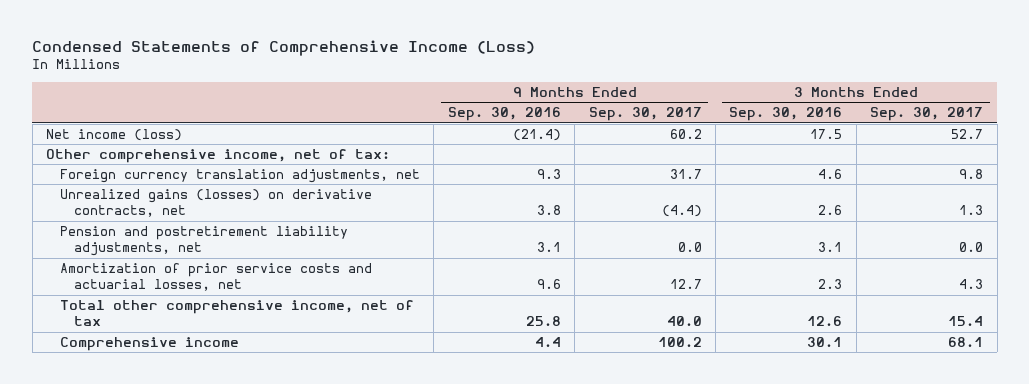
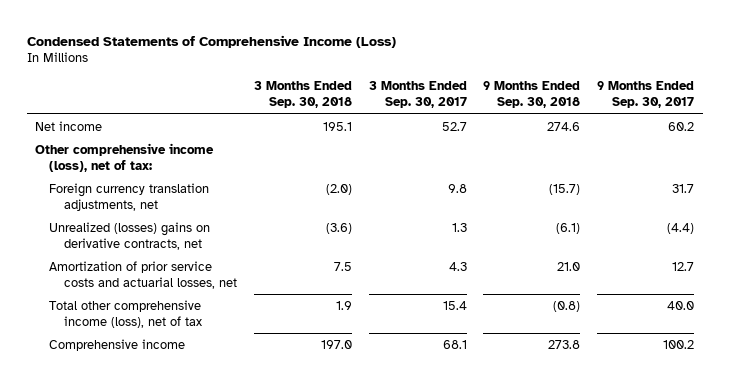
- | 9 Months Ended Sep. 30, 2016 | 9 Months Ended Sep. 30, 2017 | 3 Months Ended Sep. 30, 2016 | 3 Months Ended Sep. 30, 2017
+ | 3 Months Ended Sep. 30, 2018 | 3 Months Ended Sep. 30, 2017 | 9 Months Ended Sep. 30, 2018 | 9 Months Ended Sep. 30, 2017
- Net income (loss) | (21.4) | 60.2 | 17.5 | 52.7
- Other comprehensive income, net of tax:
+ Net income | 195.1 | 52.7 | 274.6 | 60.2
+ Other comprehensive income (loss), net of tax:
- Unrealized gains (losses) on derivative contracts, net | 3.8 | (4.4) | 2.6 | 1.3
- Pension and postretirement liability adjustments, net | 3.1 | 0.0 | 3.1 | 0.0
+ Unrealized (losses) gains on derivative contracts, net | (3.6) | 1.3 | (6.1) | (4.4)
- Total other comprehensive income, net of tax | 25.8 | 40.0 | 12.6 | 15.4
+ Total other comprehensive income (loss), net of tax | 1.9 | 15.4 | (0.8) | 40.0

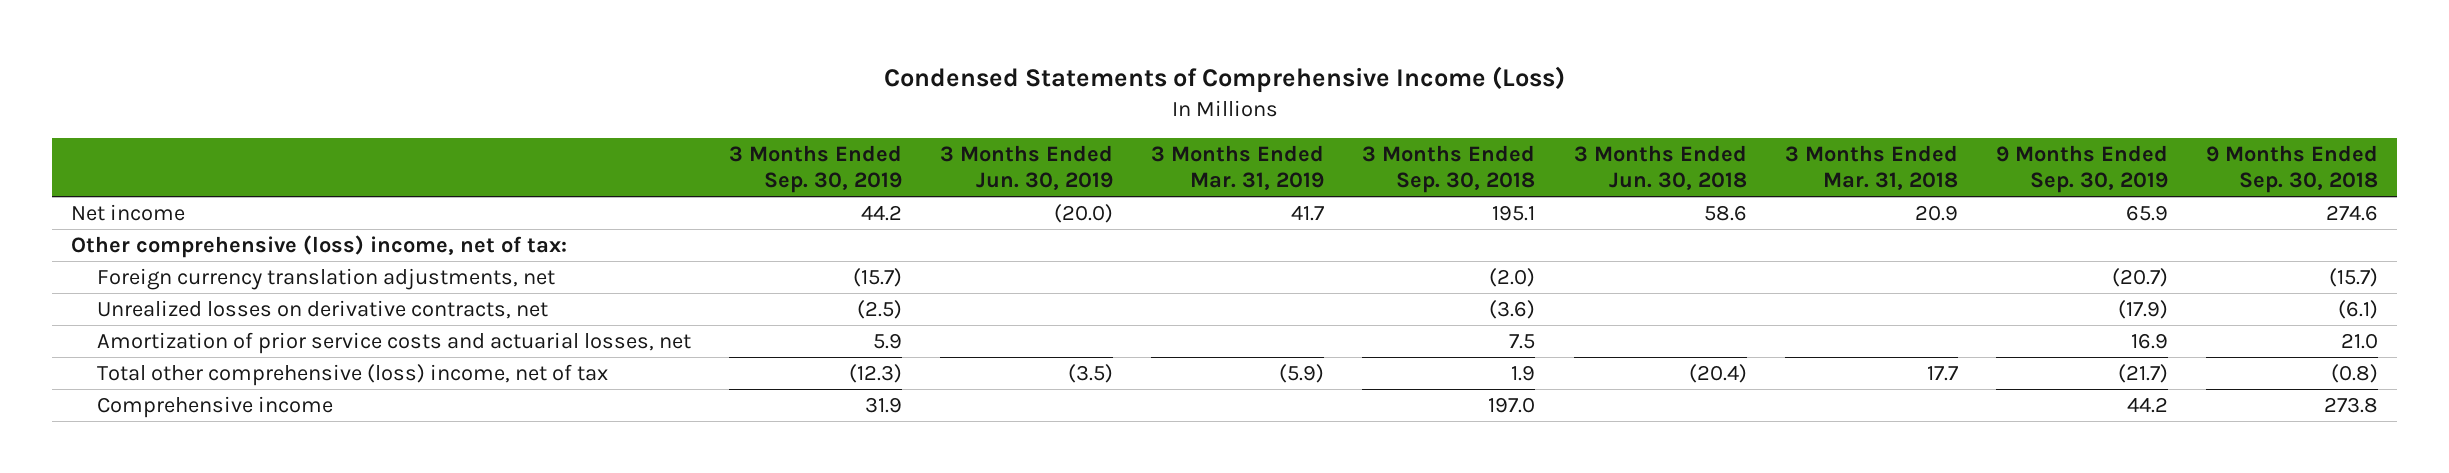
- | 3 Months Ended Sep. 30, 2018 | 3 Months Ended Sep. 30, 2017 | 9 Months Ended Sep. 30, 2018 | 9 Months Ended Sep. 30, 2017
+ | 3 Months Ended Sep. 30, 2019 | 3 Months Ended Jun. 30, 2019 | 3 Months Ended Mar. 31, 2019 | 3 Months Ended Sep. 30, 2018 | 3 Months Ended Jun. 30, 2018 | 3 Months Ended Mar. 31, 2018 | 9 Months Ended Sep. 30, 2019 | 9 Months Ended Sep. 30, 2018
- Other comprehensive income (loss), net of tax:
+ Other comprehensive (loss) income, net of tax:
- Unrealized (losses) gains on derivative contracts, net | (3.6) | 1.3 | (6.1) | (4.4)
+ Unrealized losses on derivative contracts, net | (2.5) | | | (3.6) | | | (17.9) | (6.1)
- Total other comprehensive income (loss), net of tax | 1.9 | 15.4 | (0.8) | 40.0
+ Total other comprehensive (loss) income, net of tax | (12.3) | (3.5) | (5.9) | 1.9 | (20.4) | 17.7 | (21.7) | (0.8)

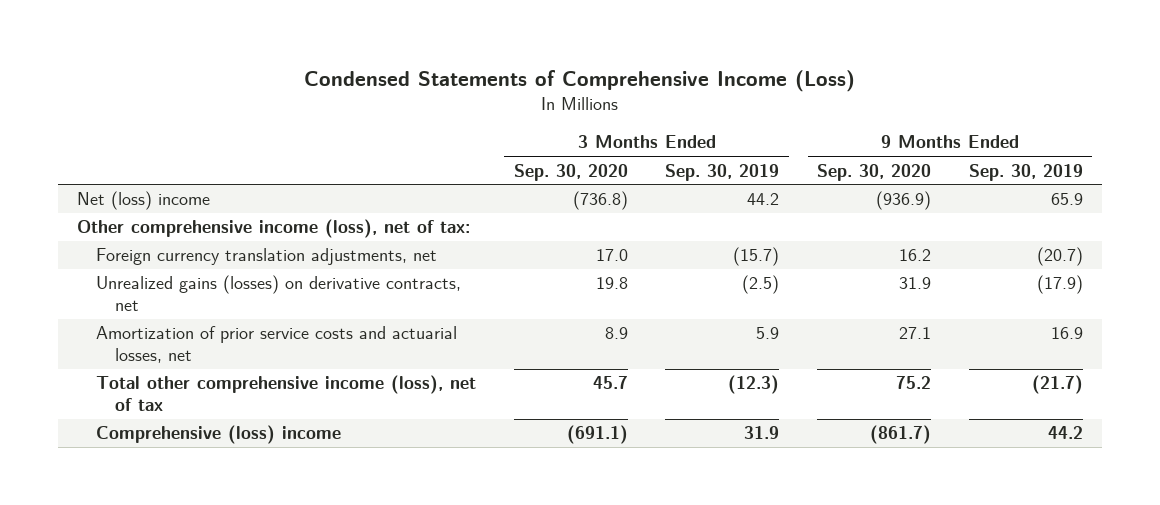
- | 3 Months Ended Sep. 30, 2019 | 3 Months Ended Jun. 30, 2019 | 3 Months Ended Mar. 31, 2019 | 3 Months Ended Sep. 30, 2018 | 3 Months Ended Jun. 30, 2018 | 3 Months Ended Mar. 31, 2018 | 9 Months Ended Sep. 30, 2019 | 9 Months Ended Sep. 30, 2018
+ | 3 Months Ended Sep. 30, 2020 | 3 Months Ended Sep. 30, 2019 | 9 Months Ended Sep. 30, 2020 | 9 Months Ended Sep. 30, 2019
- Net income | 44.2 | (20.0) | 41.7 | 195.1 | 58.6 | 20.9 | 65.9 | 274.6
- Other comprehensive (loss) income, net of tax:
+ Net (loss) income | (736.8) | 44.2 | (936.9) | 65.9
+ Other comprehensive income (loss), net of tax:
- Unrealized losses on derivative contracts, net | (2.5) | | | (3.6) | | | (17.9) | (6.1)
+ Unrealized gains (losses) on derivative contracts, net | 19.8 | (2.5) | 31.9 | (17.9)
- Total other comprehensive (loss) income, net of tax | (12.3) | (3.5) | (5.9) | 1.9 | (20.4) | 17.7 | (21.7) | (0.8)
- Comprehensive income | 31.9 | | | 197.0 | | | 44.2 | 273.8
+ Total other comprehensive income (loss), net of tax | 45.7 | (12.3) | 75.2 | (21.7)
+ Comprehensive (loss) income | (691.1) | 31.9 | (861.7) | 44.2

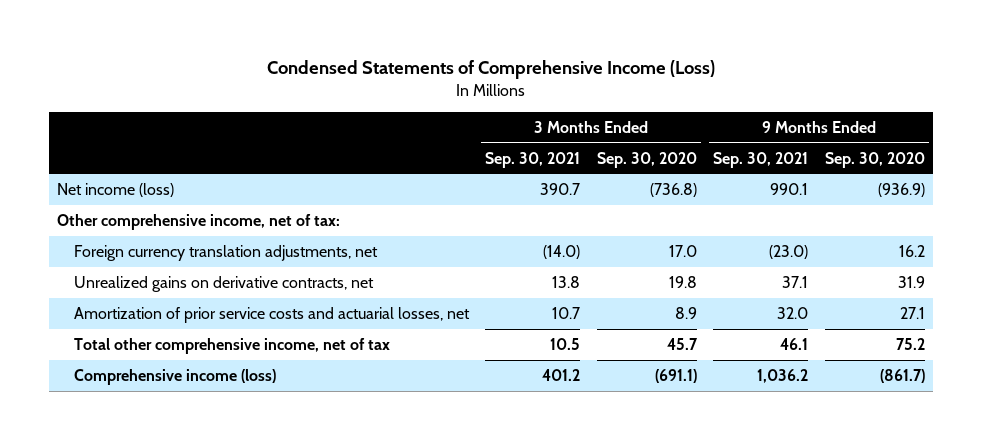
- | 3 Months Ended Sep. 30, 2020 | 3 Months Ended Sep. 30, 2019 | 9 Months Ended Sep. 30, 2020 | 9 Months Ended Sep. 30, 2019
+ | 3 Months Ended Sep. 30, 2021 | 3 Months Ended Sep. 30, 2020 | 9 Months Ended Sep. 30, 2021 | 9 Months Ended Sep. 30, 2020
- Net (loss) income | (736.8) | 44.2 | (936.9) | 65.9
- Other comprehensive income (loss), net of tax:
+ Net income (loss) | 390.7 | (736.8) | 990.1 | (936.9)
+ Other comprehensive income, net of tax:
- Unrealized gains (losses) on derivative contracts, net | 19.8 | (2.5) | 31.9 | (17.9)
+ Unrealized gains on derivative contracts, net | 13.8 | 19.8 | 37.1 | 31.9
- Total other comprehensive income (loss), net of tax | 45.7 | (12.3) | 75.2 | (21.7)
- Comprehensive (loss) income | (691.1) | 31.9 | (861.7) | 44.2
+ Total other comprehensive income, net of tax | 10.5 | 45.7 | 46.1 | 75.2
+ Comprehensive income (loss) | 401.2 | (691.1) | 1,036.2 | (861.7)

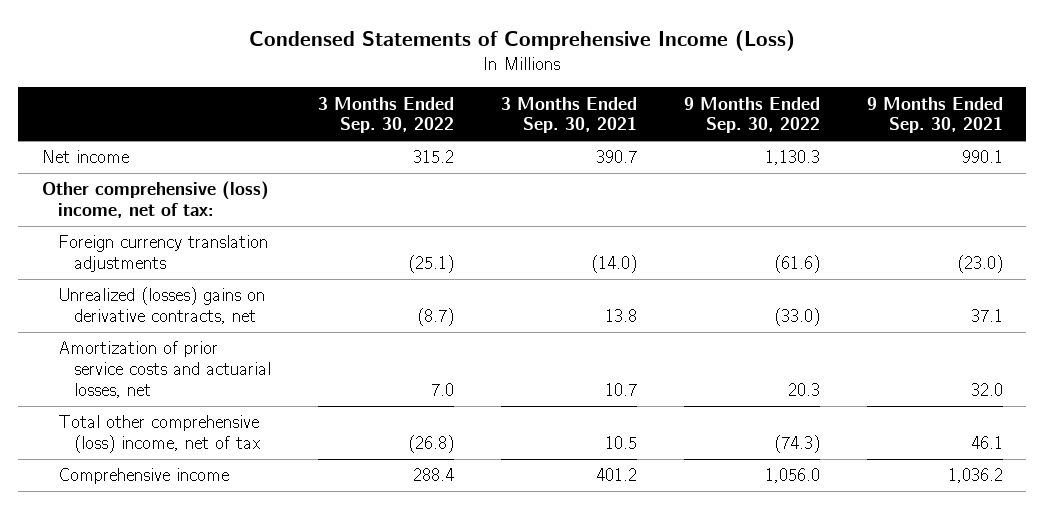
- | 3 Months Ended Sep. 30, 2021 | 3 Months Ended Sep. 30, 2020 | 9 Months Ended Sep. 30, 2021 | 9 Months Ended Sep. 30, 2020
+ | 3 Months Ended Sep. 30, 2022 | 3 Months Ended Sep. 30, 2021 | 9 Months Ended Sep. 30, 2022 | 9 Months Ended Sep. 30, 2021
- Net income (loss) | 390.7 | (736.8) | 990.1 | (936.9)
- Other comprehensive income, net of tax:
- Foreign currency translation adjustments, net | (14.0) | 17.0 | (23.0) | 16.2
- Unrealized gains on derivative contracts, net | 13.8 | 19.8 | 37.1 | 31.9
+ Net income | 315.2 | 390.7 | 1,130.3 | 990.1
+ Other comprehensive (loss) income, net of tax:
+ Foreign currency translation adjustments | (25.1) | (14.0) | (61.6) | (23.0)
+ Unrealized (losses) gains on derivative contracts, net | (8.7) | 13.8 | (33.0) | 37.1
- Total other comprehensive income, net of tax | 10.5 | 45.7 | 46.1 | 75.2
- Comprehensive income (loss) | 401.2 | (691.1) | 1,036.2 | (861.7)
+ Total other comprehensive (loss) income, net of tax | (26.8) | 10.5 | (74.3) | 46.1
+ Comprehensive income | 288.4 | 401.2 | 1,056.0 | 1,036.2

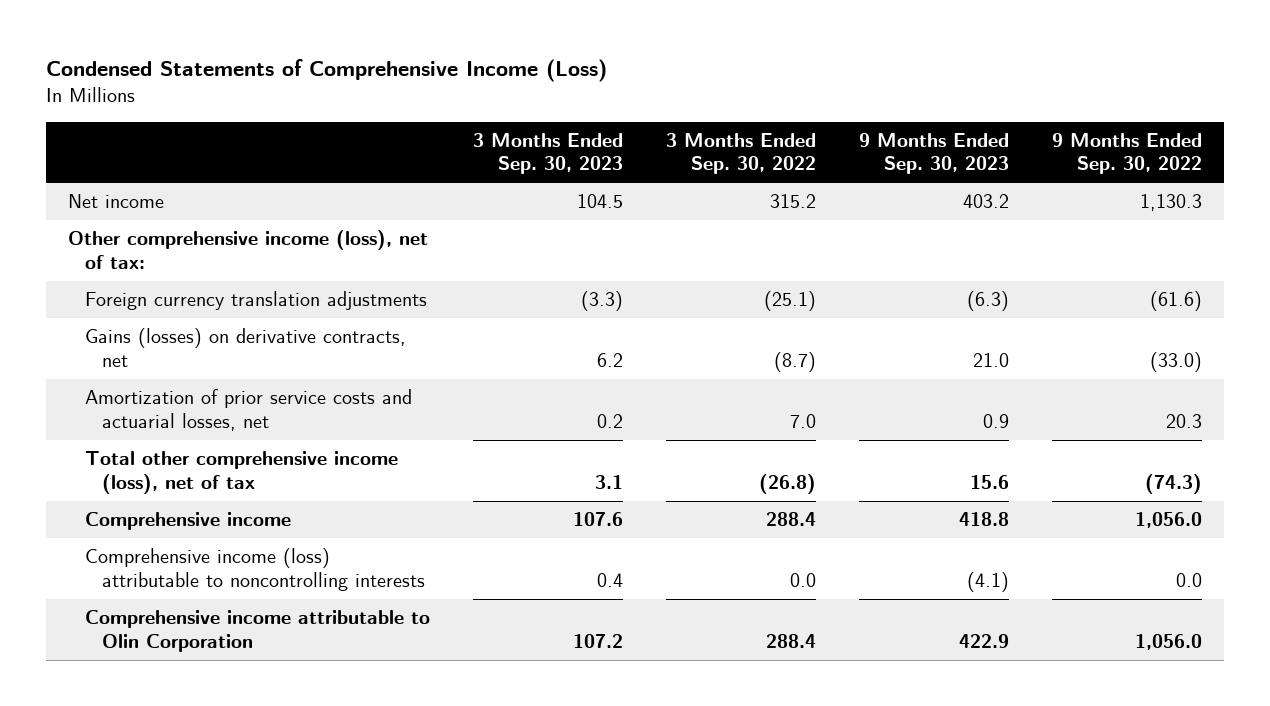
- | 3 Months Ended Sep. 30, 2022 | 3 Months Ended Sep. 30, 2021 | 9 Months Ended Sep. 30, 2022 | 9 Months Ended Sep. 30, 2021
+ | 3 Months Ended Sep. 30, 2023 | 3 Months Ended Sep. 30, 2022 | 9 Months Ended Sep. 30, 2023 | 9 Months Ended Sep. 30, 2022
- Other comprehensive (loss) income, net of tax:
+ Other comprehensive income (loss), net of tax:
- Unrealized (losses) gains on derivative contracts, net | (8.7) | 13.8 | (33.0) | 37.1
+ Gains (losses) on derivative contracts, net | 6.2 | (8.7) | 21.0 | (33.0)
- Total other comprehensive (loss) income, net of tax | (26.8) | 10.5 | (74.3) | 46.1
+ Total other comprehensive income (loss), net of tax | 3.1 | (26.8) | 15.6 | (74.3)
+ Comprehensive income (loss) attributable to noncontrolling interests | 0.4 | 0.0 | (4.1) | 0.0
+ Comprehensive income attributable to Olin Corporation | 107.2 | 288.4 | 422.9 | 1,056.0

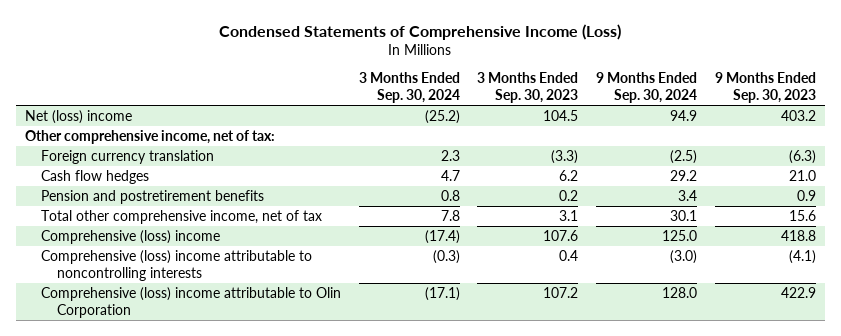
- | 3 Months Ended Sep. 30, 2023 | 3 Months Ended Sep. 30, 2022 | 9 Months Ended Sep. 30, 2023 | 9 Months Ended Sep. 30, 2022
+ | 3 Months Ended Sep. 30, 2024 | 3 Months Ended Sep. 30, 2023 | 9 Months Ended Sep. 30, 2024 | 9 Months Ended Sep. 30, 2023
- Net income | 104.5 | 315.2 | 403.2 | 1,130.3
- Other comprehensive income (loss), net of tax:
- Foreign currency translation adjustments | (3.3) | (25.1) | (6.3) | (61.6)
- Gains (losses) on derivative contracts, net | 6.2 | (8.7) | 21.0 | (33.0)
- Amortization of prior service costs and actuarial losses, net | 0.2 | 7.0 | 0.9 | 20.3
- Total other comprehensive income (loss), net of tax | 3.1 | (26.8) | 15.6 | (74.3)
- Comprehensive income | 107.6 | 288.4 | 418.8 | 1,056.0
- Comprehensive income (loss) attributable to noncontrolling interests | 0.4 | 0.0 | (4.1) | 0.0
- Comprehensive income attributable to Olin Corporation | 107.2 | 288.4 | 422.9 | 1,056.0
+ Net (loss) income | (25.2) | 104.5 | 94.9 | 403.2
+ Other comprehensive income, net of tax:
+ Foreign currency translation | 2.3 | (3.3) | (2.5) | (6.3)
+ Cash flow hedges | 4.7 | 6.2 | 29.2 | 21.0
+ Pension and postretirement benefits | 0.8 | 0.2 | 3.4 | 0.9
+ Total other comprehensive income, net of tax | 7.8 | 3.1 | 30.1 | 15.6
+ Comprehensive (loss) income | (17.4) | 107.6 | 125.0 | 418.8
+ Comprehensive (loss) income attributable to noncontrolling interests | (0.3) | 0.4 | (3.0) | (4.1)
+ Comprehensive (loss) income attributable to Olin Corporation | (17.1) | 107.2 | 128.0 | 422.9

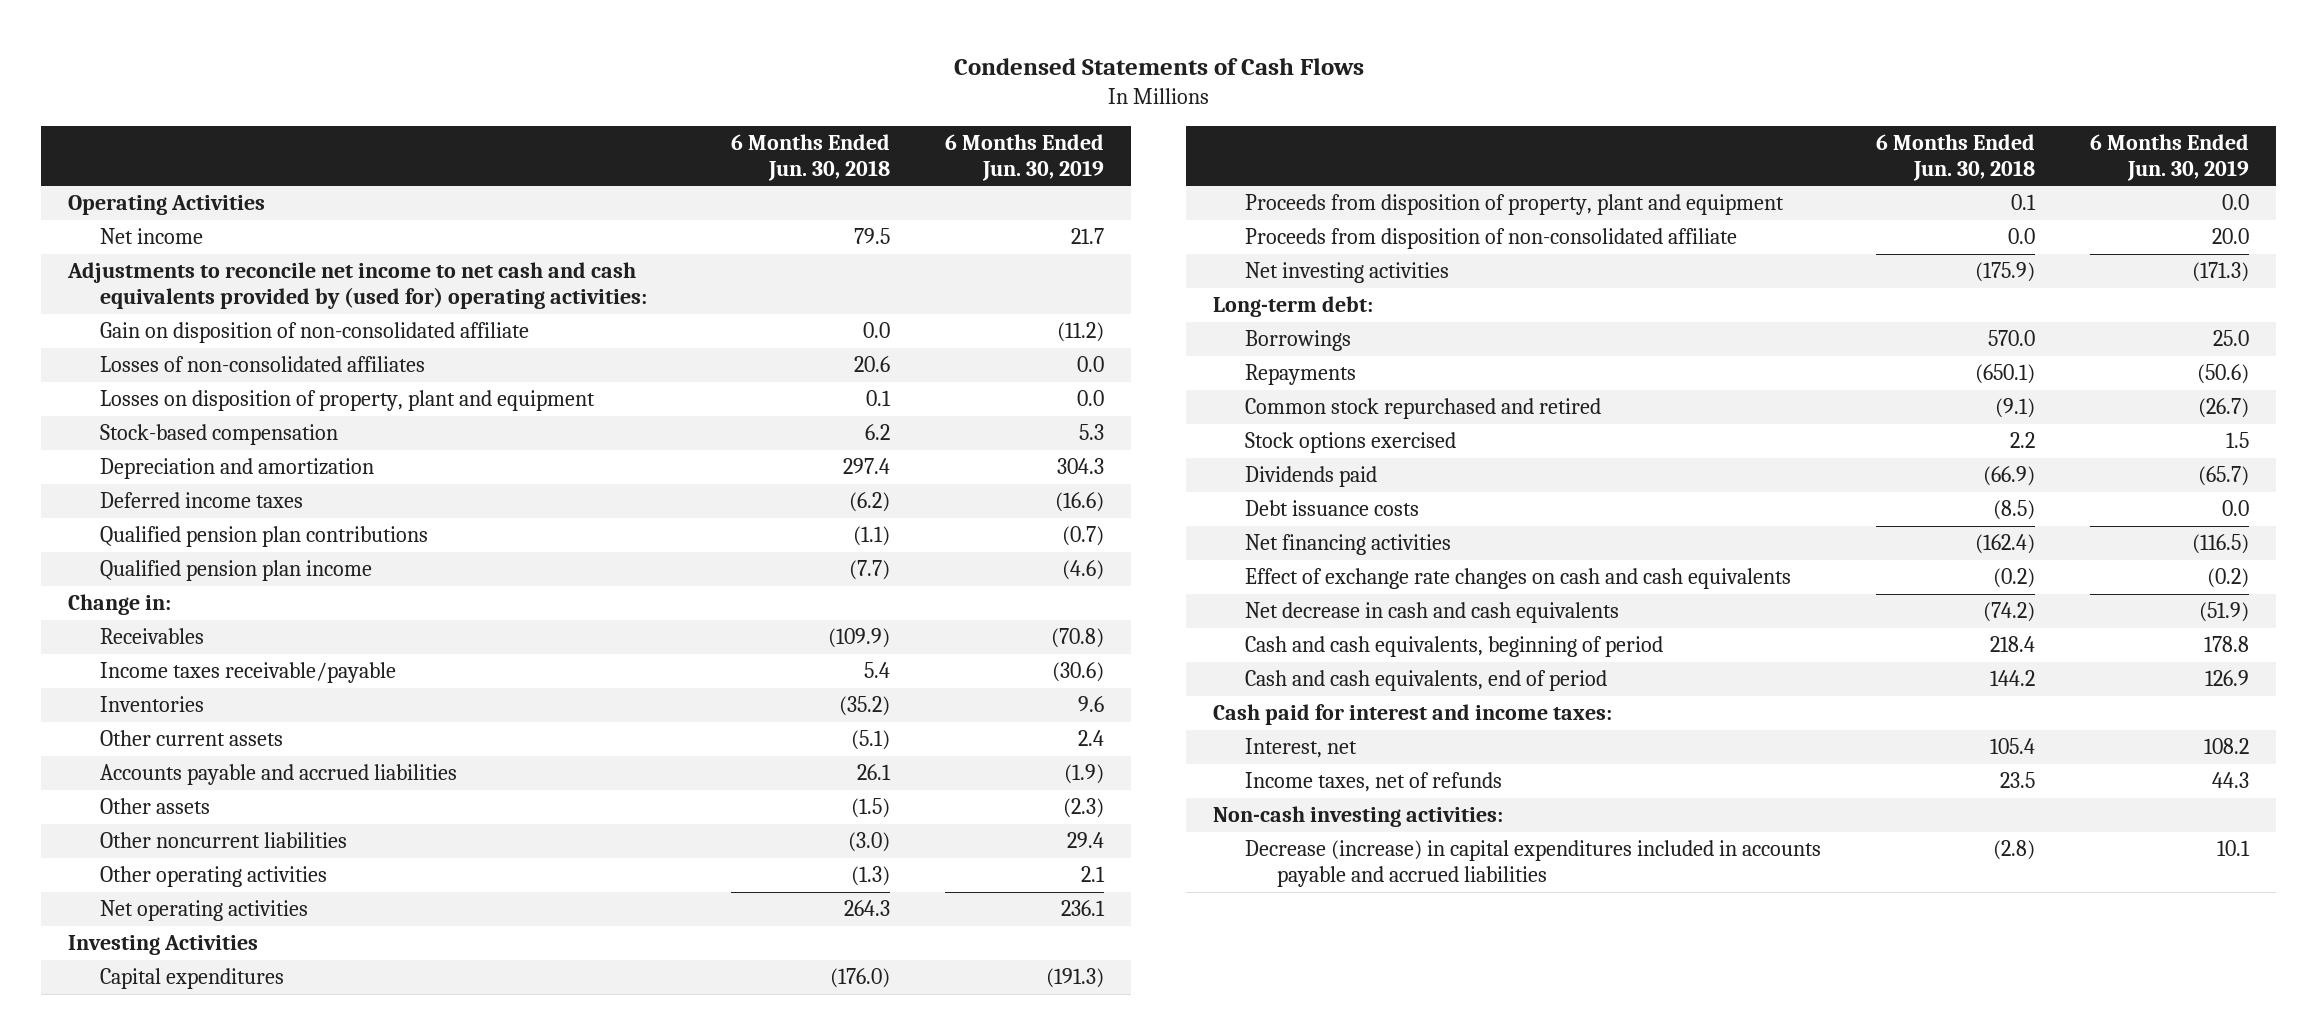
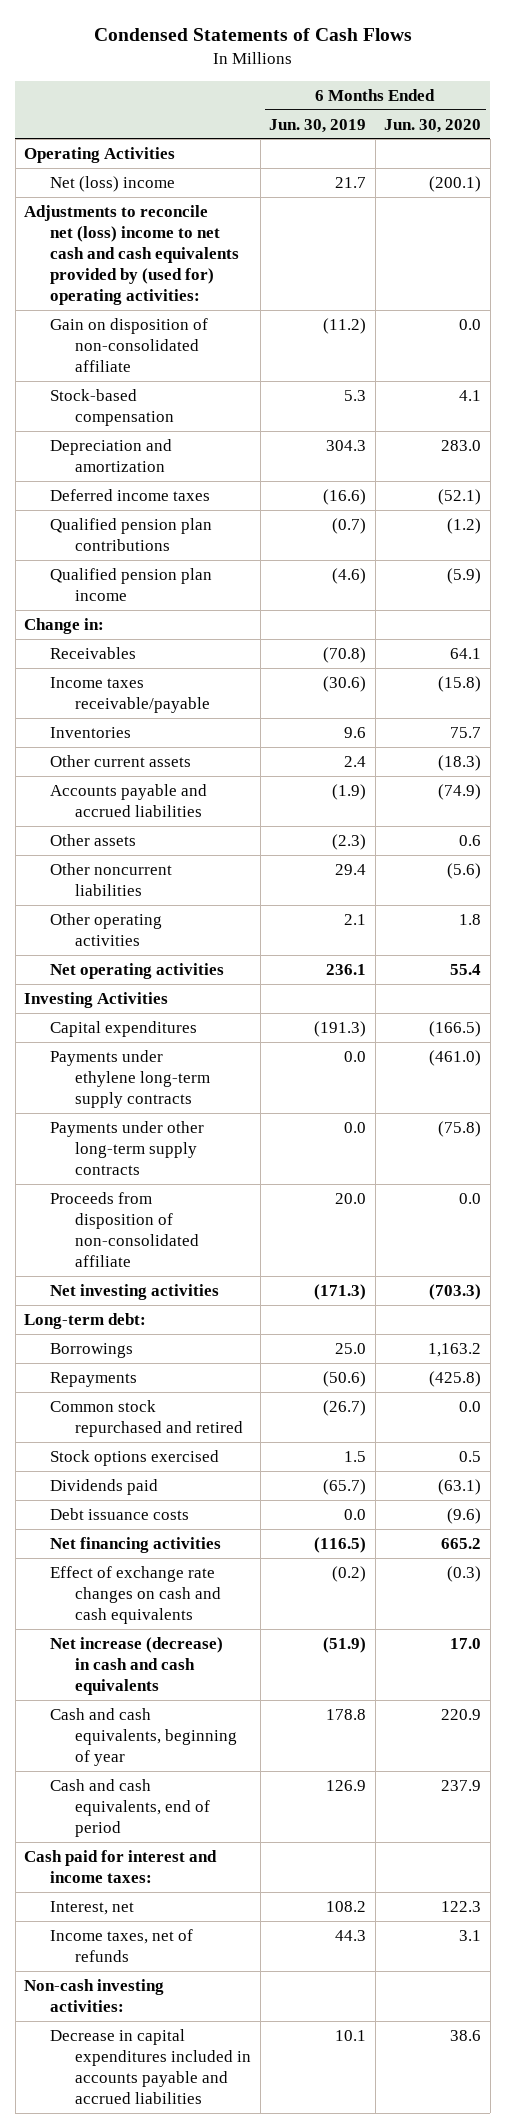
- | 6 Months Ended Jun. 30, 2018 | 6 Months Ended Jun. 30, 2019
+ | 6 Months Ended Jun. 30, 2019 | 6 Months Ended Jun. 30, 2020
- Net income | 79.5 | 21.7
- Adjustments to reconcile net income to net cash and cash equivalents provided by (used for) operating activities:
+ Net (loss) income | 21.7 | (200.1)
+ Adjustments to reconcile net (loss) income to net cash and cash equivalents provided by (used for) operating activities:
- Losses of non-consolidated affiliates | 20.6 | 0.0
- Losses on disposition of property, plant and equipment | 0.1 | 0.0
- Proceeds from disposition of property, plant and equipment | 0.1 | 0.0
+ Payments under ethylene long-term supply contracts | 0.0 | (461.0)
+ Payments under other long-term supply contracts | 0.0 | (75.8)
- Net decrease in cash and cash equivalents | (74.2) | (51.9)
- Cash and cash equivalents, beginning of period | 218.4 | 178.8
+ Net increase (decrease) in cash and cash equivalents | (51.9) | 17.0
+ Cash and cash equivalents, beginning of year | 178.8 | 220.9
- Decrease (increase) in capital expenditures included in accounts payable and accrued liabilities | (2.8) | 10.1
+ Decrease in capital expenditures included in accounts payable and accrued liabilities | 10.1 | 38.6

